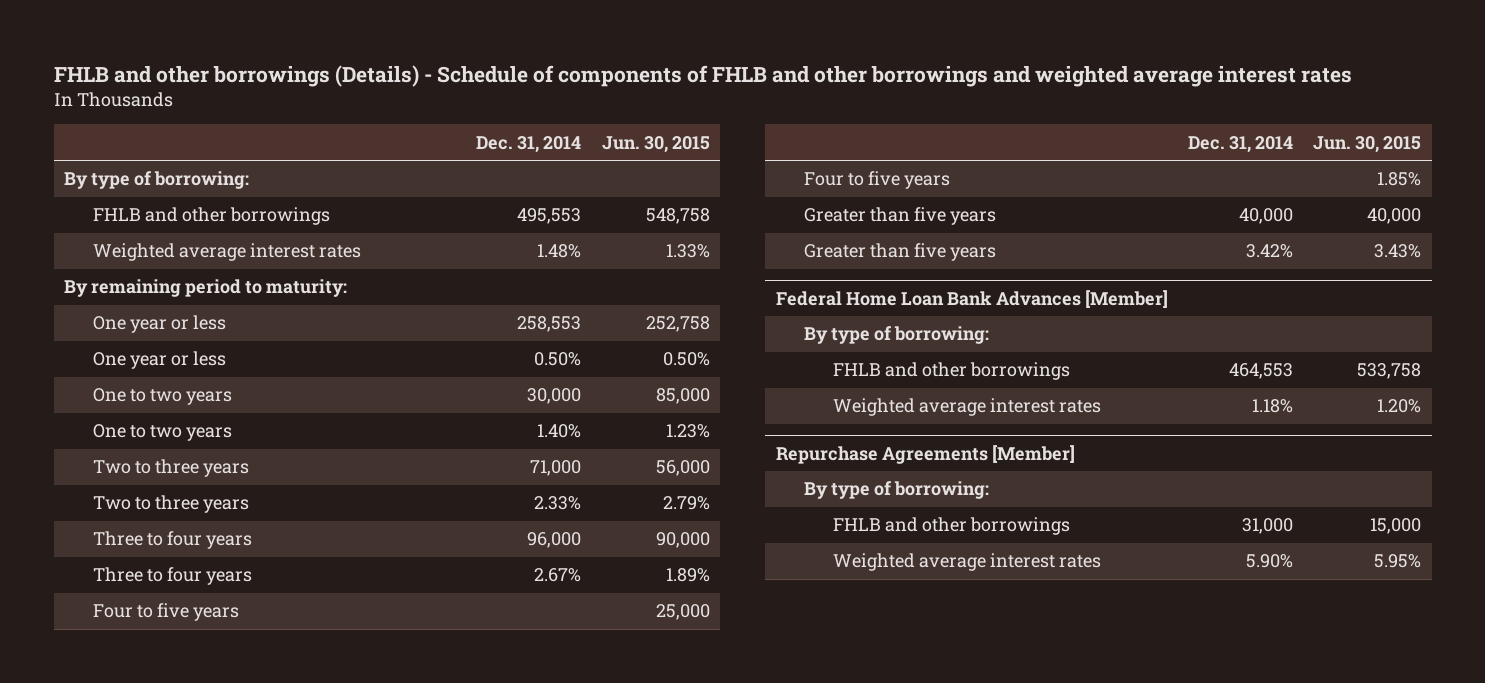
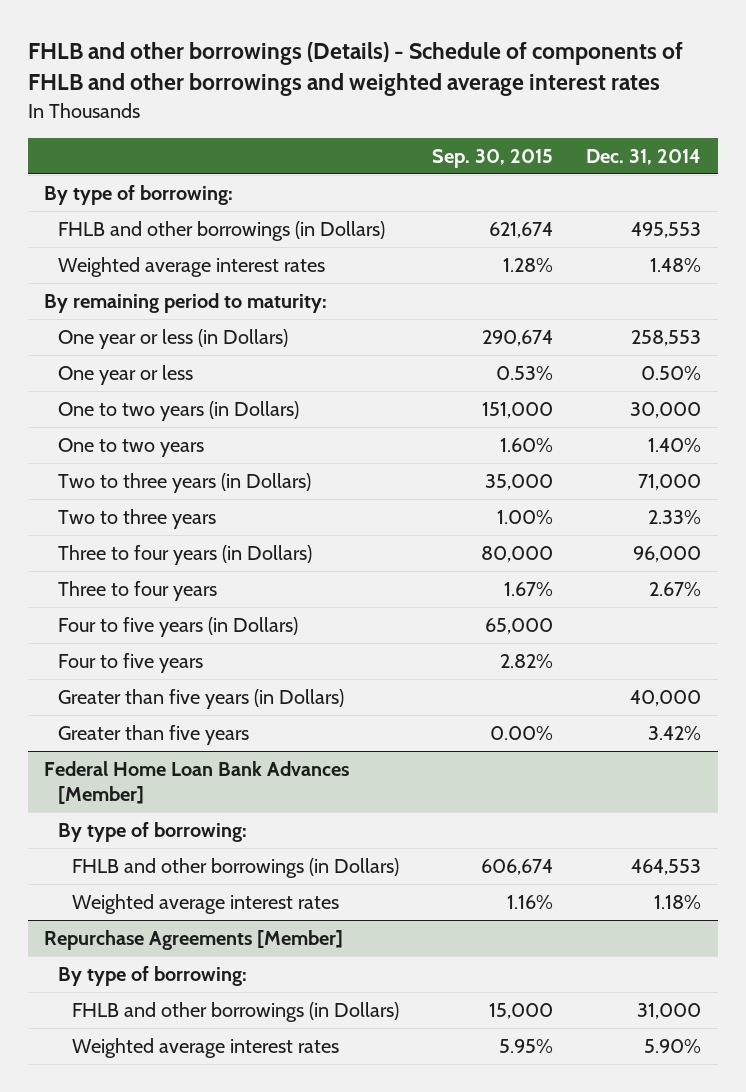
- | Dec. 31, 2014 | Jun. 30, 2015
+ | Sep. 30, 2015 | Dec. 31, 2014
- FHLB and other borrowings | 495,553 | 548,758
+ FHLB and other borrowings (in Dollars) | 621,674 | 495,553
- One year or less | 258,553 | 252,758
+ One year or less (in Dollars) | 290,674 | 258,553
- One to two years | 30,000 | 85,000
+ One to two years (in Dollars) | 151,000 | 30,000
- Two to three years | 71,000 | 56,000
+ Two to three years (in Dollars) | 35,000 | 71,000
- Three to four years | 96,000 | 90,000
+ Three to four years (in Dollars) | 80,000 | 96,000
- Four to five years | | 25,000
+ Four to five years (in Dollars) | 65,000 |
- Greater than five years | 40,000 | 40,000
+ Greater than five years (in Dollars) | | 40,000
@ Federal Home Loan Bank Advances [Member]
- FHLB and other borrowings | 464,553 | 533,758
+ FHLB and other borrowings (in Dollars) | 606,674 | 464,553
@ Repurchase Agreements [Member]
- FHLB and other borrowings | 31,000 | 15,000
+ FHLB and other borrowings (in Dollars) | 15,000 | 31,000

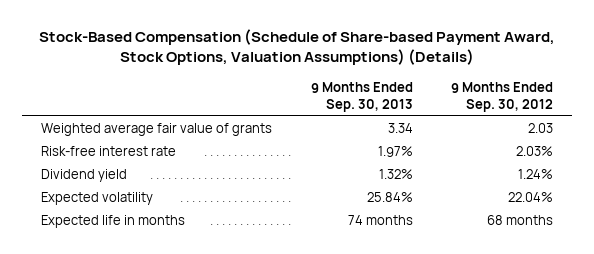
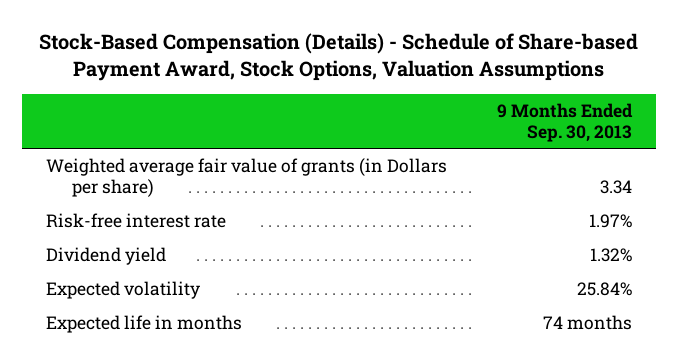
- Stock-Based Compensation (Schedule of Share-based Payment Award, Stock Options, Valuation Assumptions) (Details)
+ Stock-Based Compensation (Details) - Schedule of Share-based Payment Award, Stock Options, Valuation Assumptions
- | 9 Months Ended Sep. 30, 2013 | 9 Months Ended Sep. 30, 2012
+ | 9 Months Ended Sep. 30, 2013
- Weighted average fair value of grants | 3.34 | 2.03
+ Weighted average fair value of grants (in Dollars per share) | 3.34

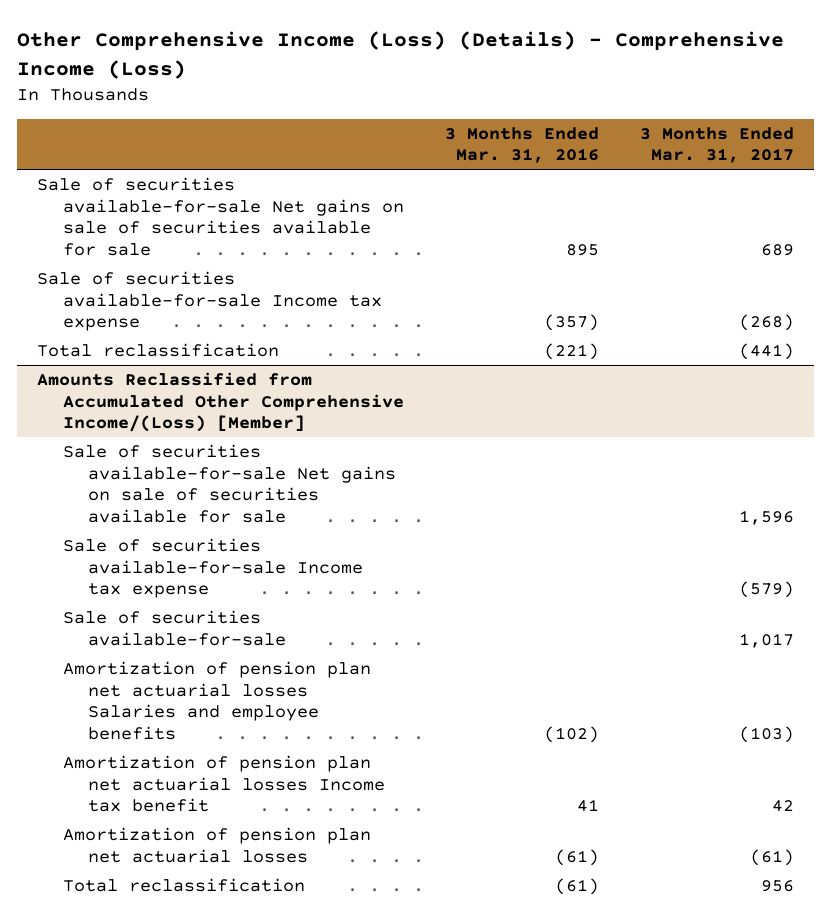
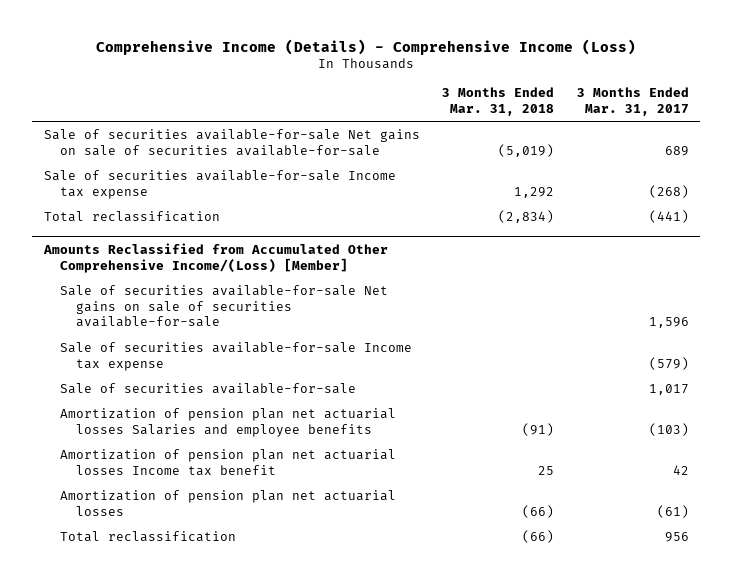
- Other Comprehensive Income (Loss) (Details) - Comprehensive Income (Loss)
+ Comprehensive Income (Details) - Comprehensive Income (Loss)
- | 3 Months Ended Mar. 31, 2016 | 3 Months Ended Mar. 31, 2017
+ | 3 Months Ended Mar. 31, 2018 | 3 Months Ended Mar. 31, 2017
- Sale of securities available-for-sale Net gains on sale of securities available for sale | 895 | 689
+ Sale of securities available-for-sale Net gains on sale of securities available-for-sale | (5,019) | 689
@ Amounts Reclassified from Accumulated Other Comprehensive Income/(Loss) [Member]
- Sale of securities available-for-sale Net gains on sale of securities available for sale | | 1,596
+ Sale of securities available-for-sale Net gains on sale of securities available-for-sale | | 1,596

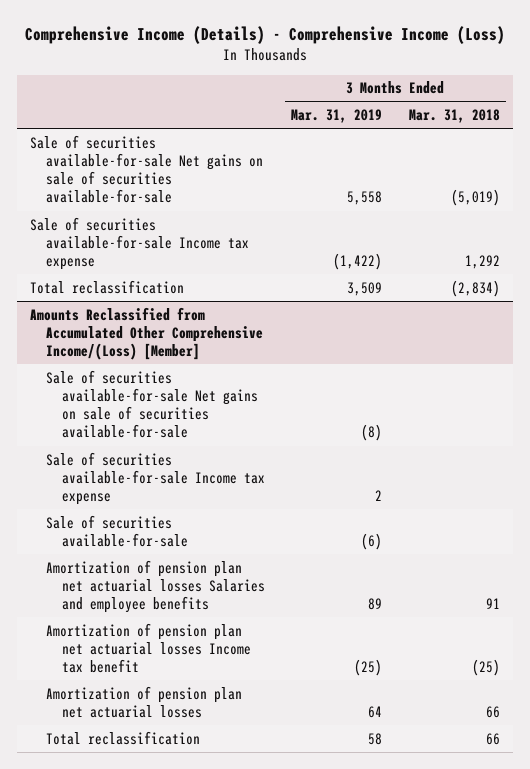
- | 3 Months Ended Mar. 31, 2018 | 3 Months Ended Mar. 31, 2017
+ | 3 Months Ended Mar. 31, 2019 | 3 Months Ended Mar. 31, 2018
@ Amounts Reclassified from Accumulated Other Comprehensive Income/(Loss) [Member]
- Amortization of pension plan net actuarial losses Salaries and employee benefits | (91) | (103)
- Amortization of pension plan net actuarial losses Income tax benefit | 25 | 42
- Amortization of pension plan net actuarial losses | (66) | (61)
- Total reclassification | (66) | 956
+ Amortization of pension plan net actuarial losses Salaries and employee benefits | 89 | 91
+ Amortization of pension plan net actuarial losses Income tax benefit | (25) | (25)
+ Amortization of pension plan net actuarial losses | 64 | 66
+ Total reclassification | 58 | 66

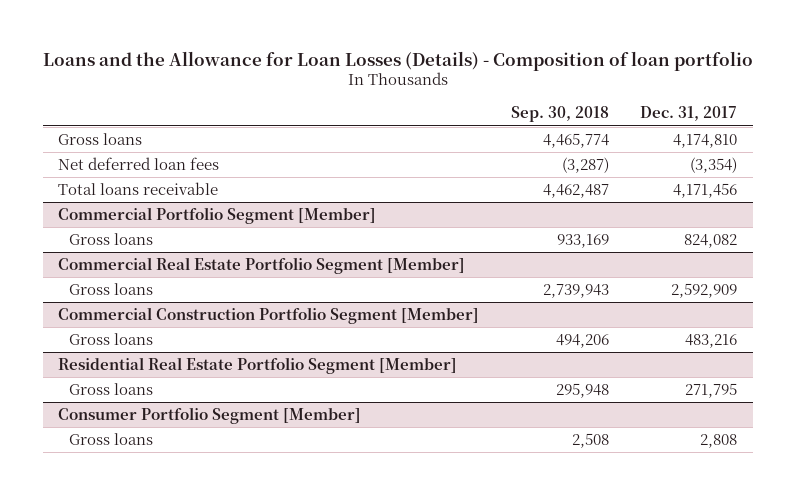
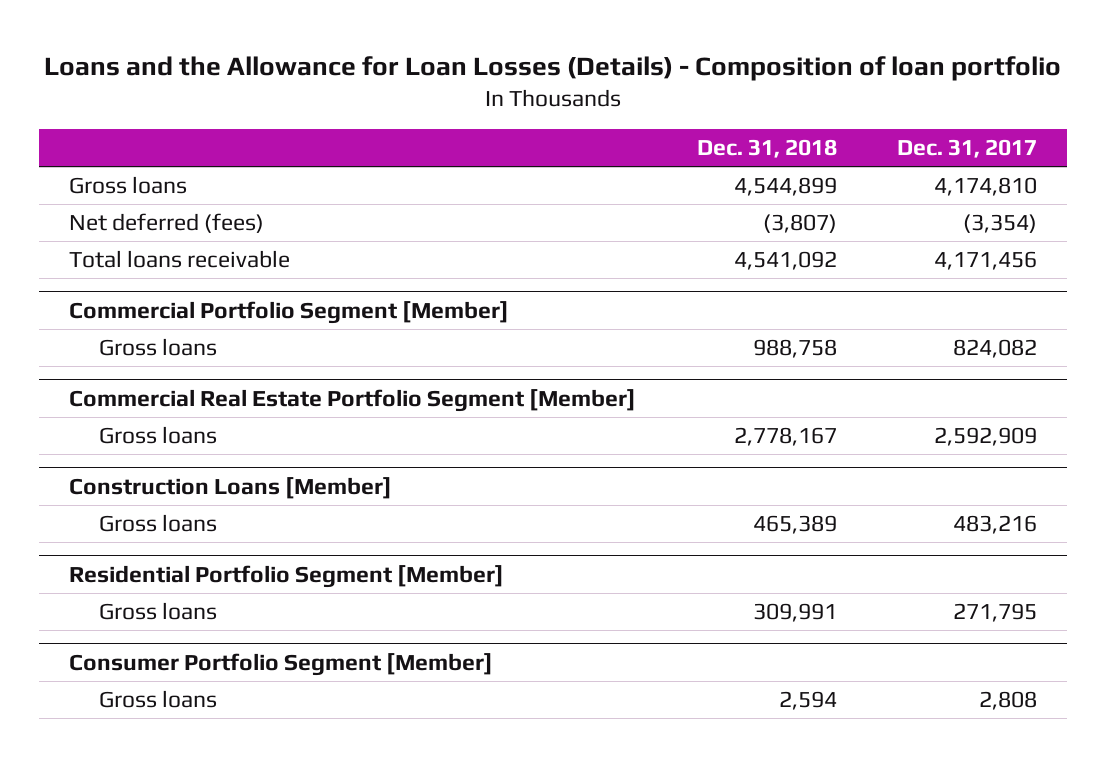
- | Sep. 30, 2018 | Dec. 31, 2017
+ | Dec. 31, 2018 | Dec. 31, 2017
- Net deferred loan fees | (3,287) | (3,354)
+ Net deferred (fees) | (3,807) | (3,354)
- Commercial Construction Portfolio Segment [Member]
+ Construction Loans [Member]
- Residential Real Estate Portfolio Segment [Member]
+ Residential Portfolio Segment [Member]

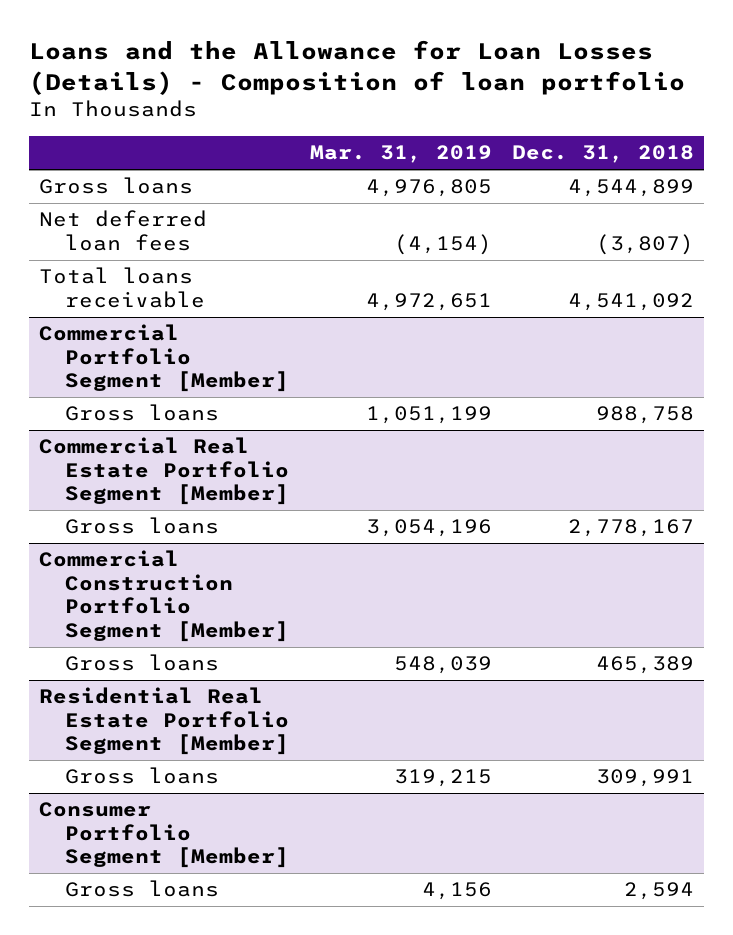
- | Dec. 31, 2018 | Dec. 31, 2017
+ | Mar. 31, 2019 | Dec. 31, 2018
- Net deferred (fees) | (3,807) | (3,354)
+ Net deferred loan fees | (4,154) | (3,807)
- Construction Loans [Member]
+ Commercial Construction Portfolio Segment [Member]
- Residential Portfolio Segment [Member]
+ Residential Real Estate Portfolio Segment [Member]

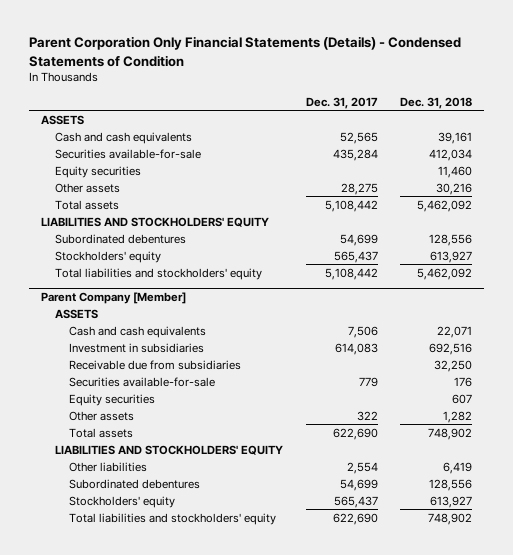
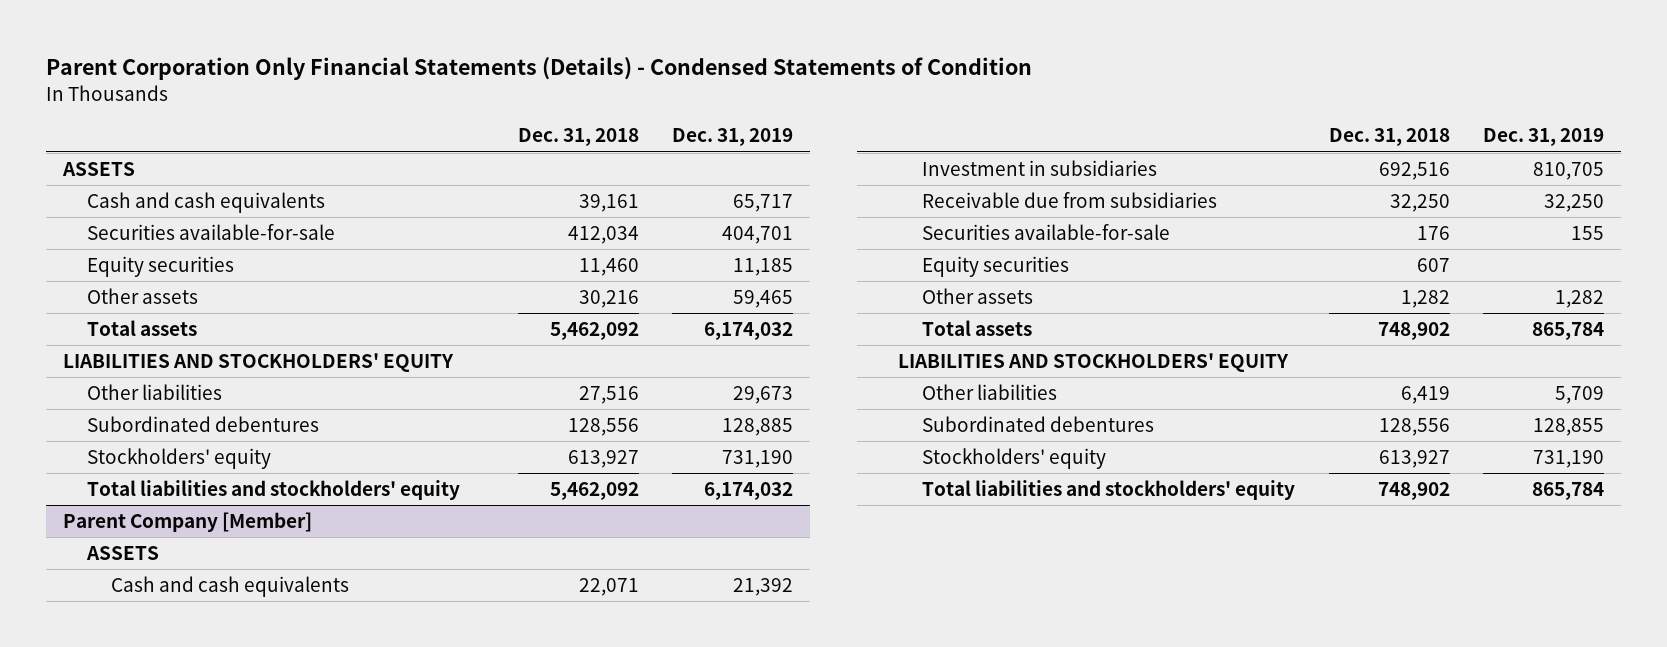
- | Dec. 31, 2017 | Dec. 31, 2018
+ | Dec. 31, 2018 | Dec. 31, 2019
+ Other liabilities | 27,516 | 29,673

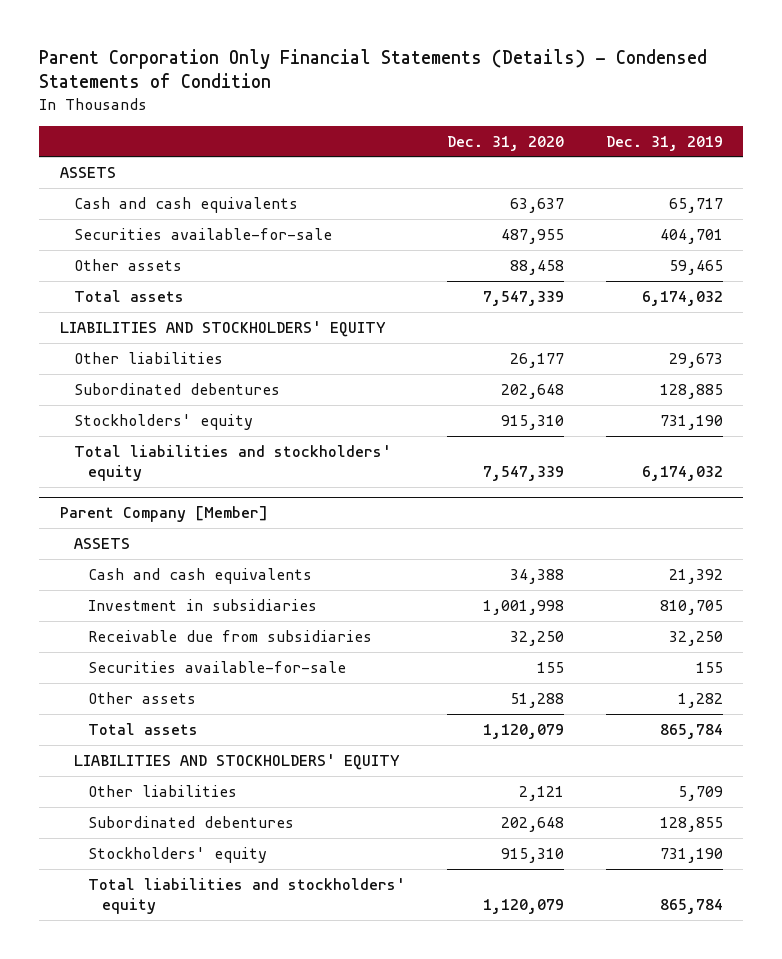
- | Dec. 31, 2018 | Dec. 31, 2019
+ | Dec. 31, 2020 | Dec. 31, 2019
- Equity securities | 11,460 | 11,185
@ Parent Company [Member]
- Equity securities | 607 |

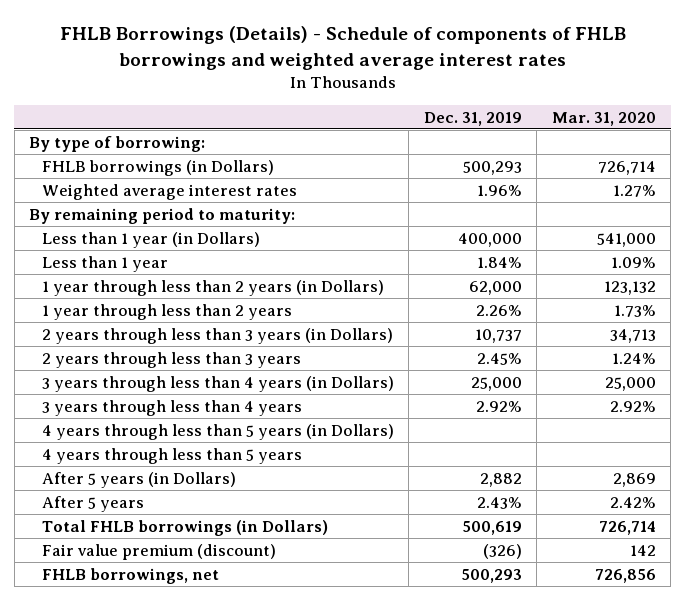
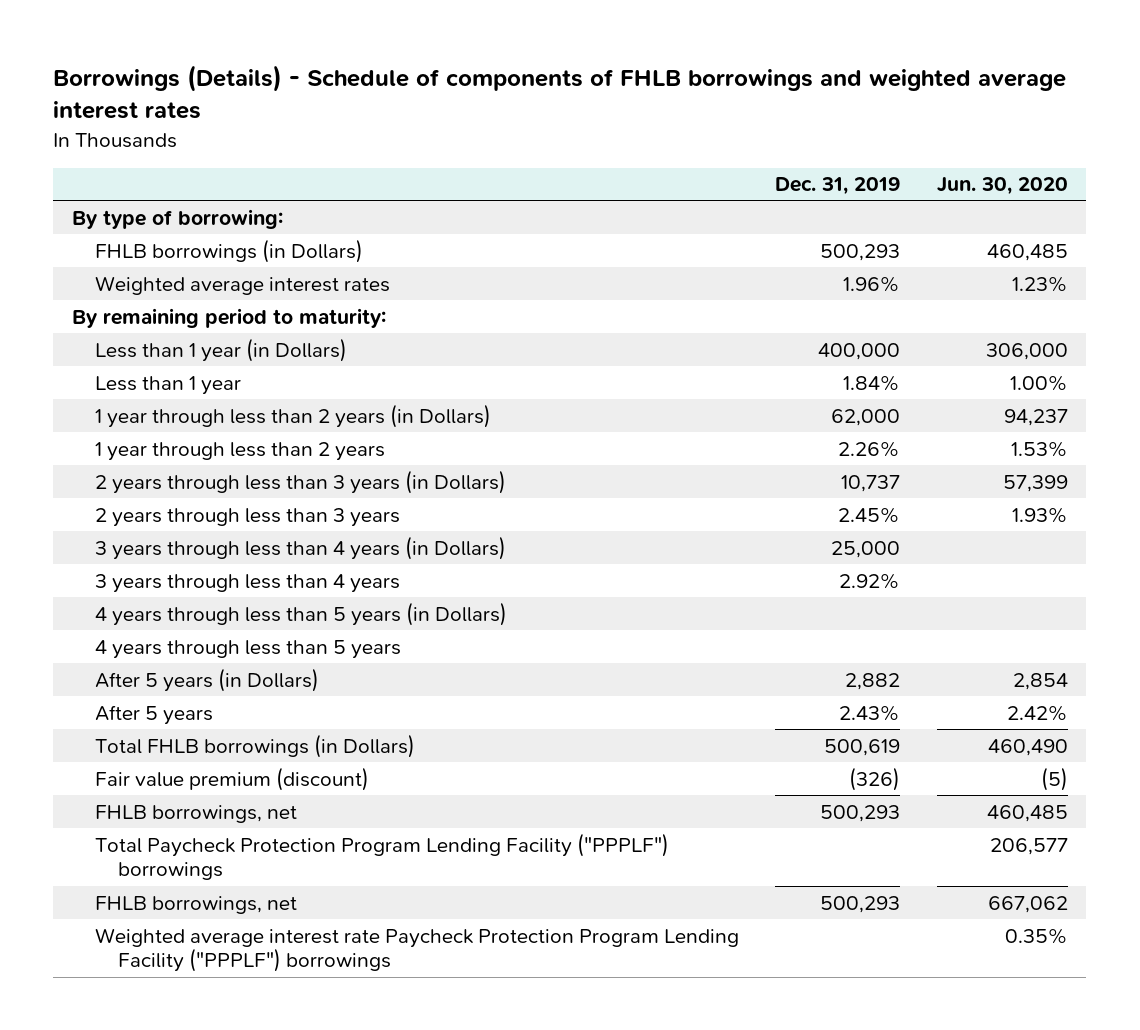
- FHLB Borrowings (Details) - Schedule of components of FHLB borrowings and weighted average interest rates
+ Borrowings (Details) - Schedule of components of FHLB borrowings and weighted average interest rates
- | Dec. 31, 2019 | Mar. 31, 2020
+ | Dec. 31, 2019 | Jun. 30, 2020
+ Total Paycheck Protection Program Lending Facility ("PPPLF") borrowings | | 206,577
+ FHLB borrowings, net | 500,293 | 667,062
+ Weighted average interest rate Paycheck Protection Program Lending Facility ("PPPLF") borrowings | | 0.35%

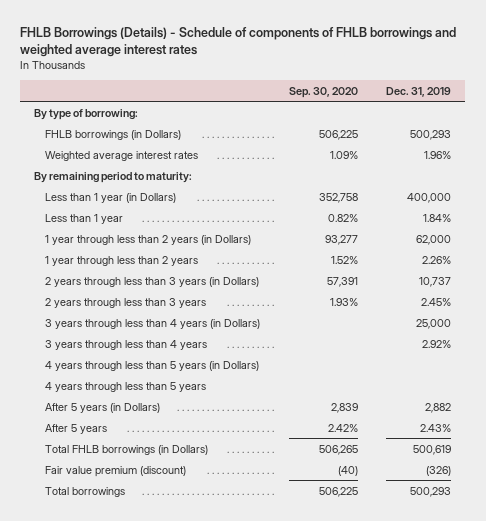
- Borrowings (Details) - Schedule of components of FHLB borrowings and weighted average interest rates
+ FHLB Borrowings (Details) - Schedule of components of FHLB borrowings and weighted average interest rates
- | Dec. 31, 2019 | Jun. 30, 2020
+ | Sep. 30, 2020 | Dec. 31, 2019
- FHLB borrowings, net | 500,293 | 460,485
- Total Paycheck Protection Program Lending Facility ("PPPLF") borrowings | | 206,577
- FHLB borrowings, net | 500,293 | 667,062
- Weighted average interest rate Paycheck Protection Program Lending Facility ("PPPLF") borrowings | | 0.35%
+ Total borrowings | 506,225 | 500,293

